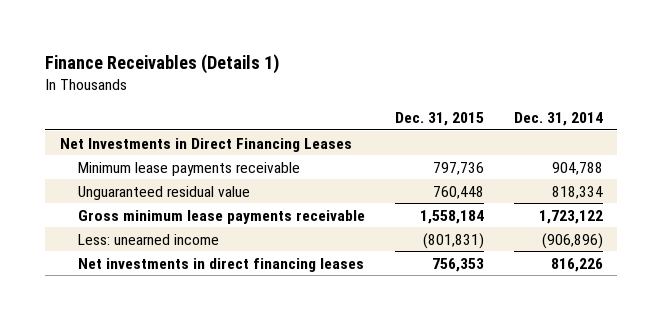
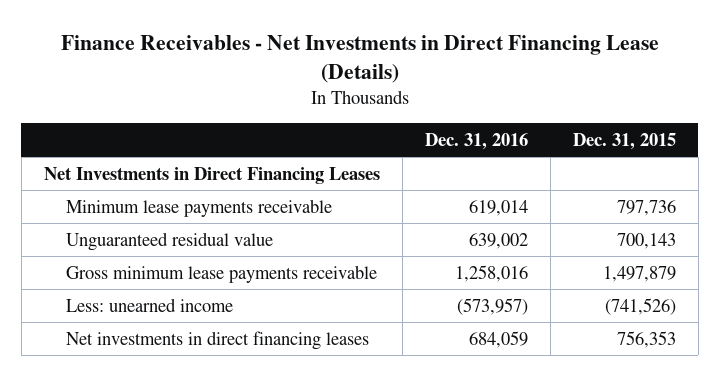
- Finance Receivables (Details 1)
+ Finance Receivables - Net Investments in Direct Financing Lease (Details)
- | Dec. 31, 2015 | Dec. 31, 2014
+ | Dec. 31, 2016 | Dec. 31, 2015
- Unguaranteed residual value | 760,448 | 818,334
- Gross minimum lease payments receivable | 1,558,184 | 1,723,122
- Less: unearned income | (801,831) | (906,896)
+ Unguaranteed residual value | 639,002 | 700,143
+ Gross minimum lease payments receivable | 1,258,016 | 1,497,879
+ Less: unearned income | (573,957) | (741,526)

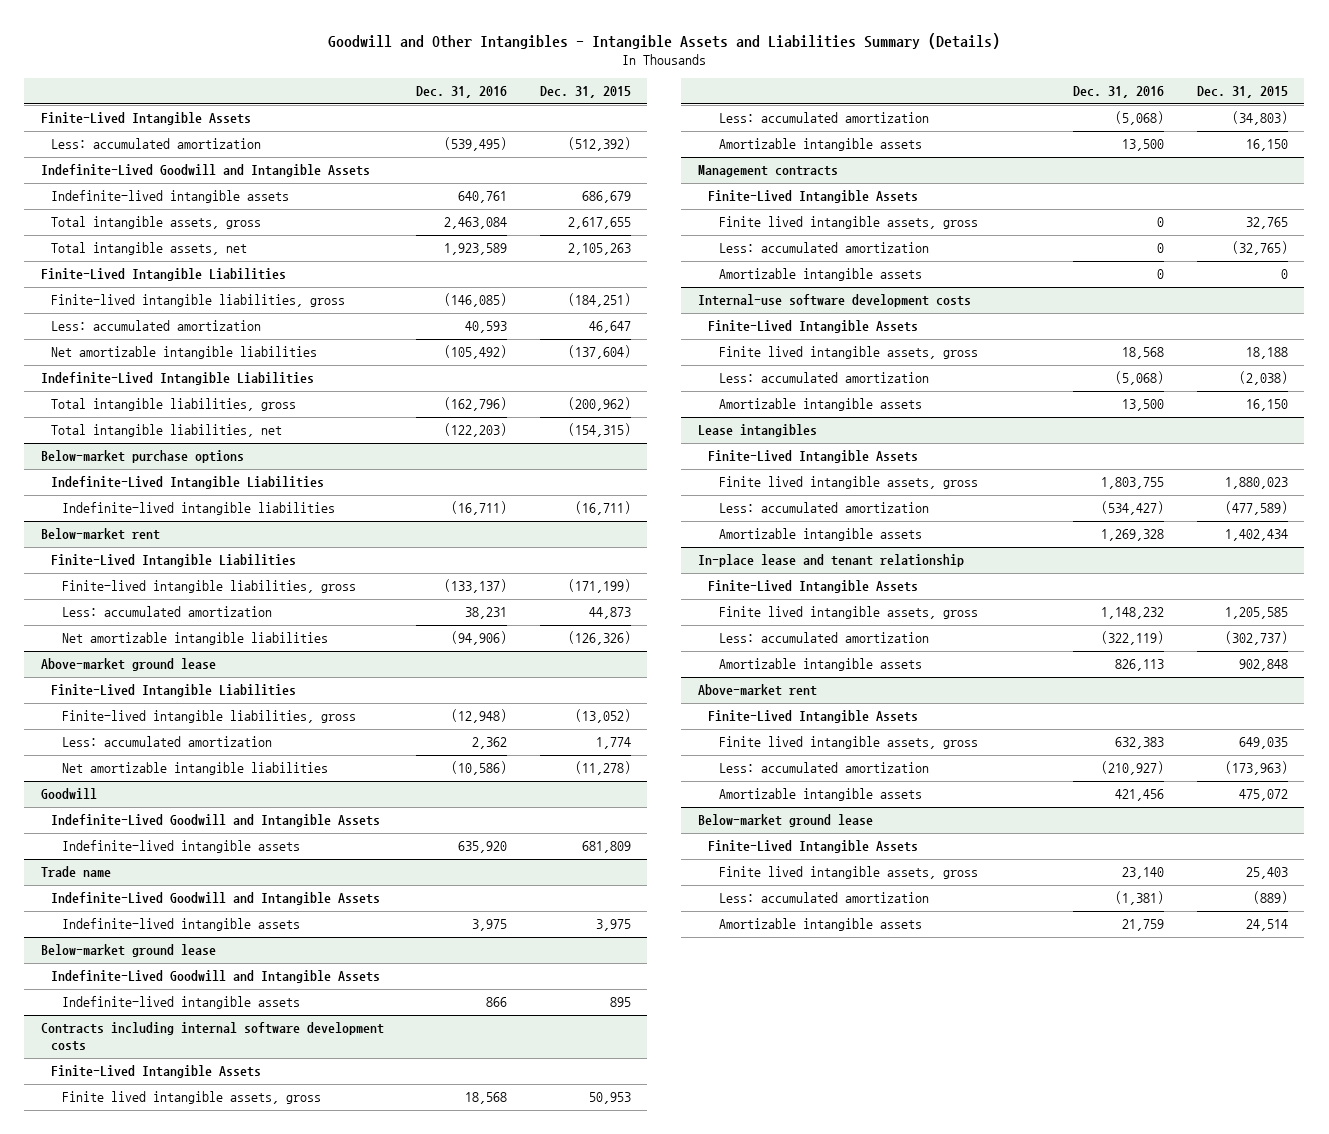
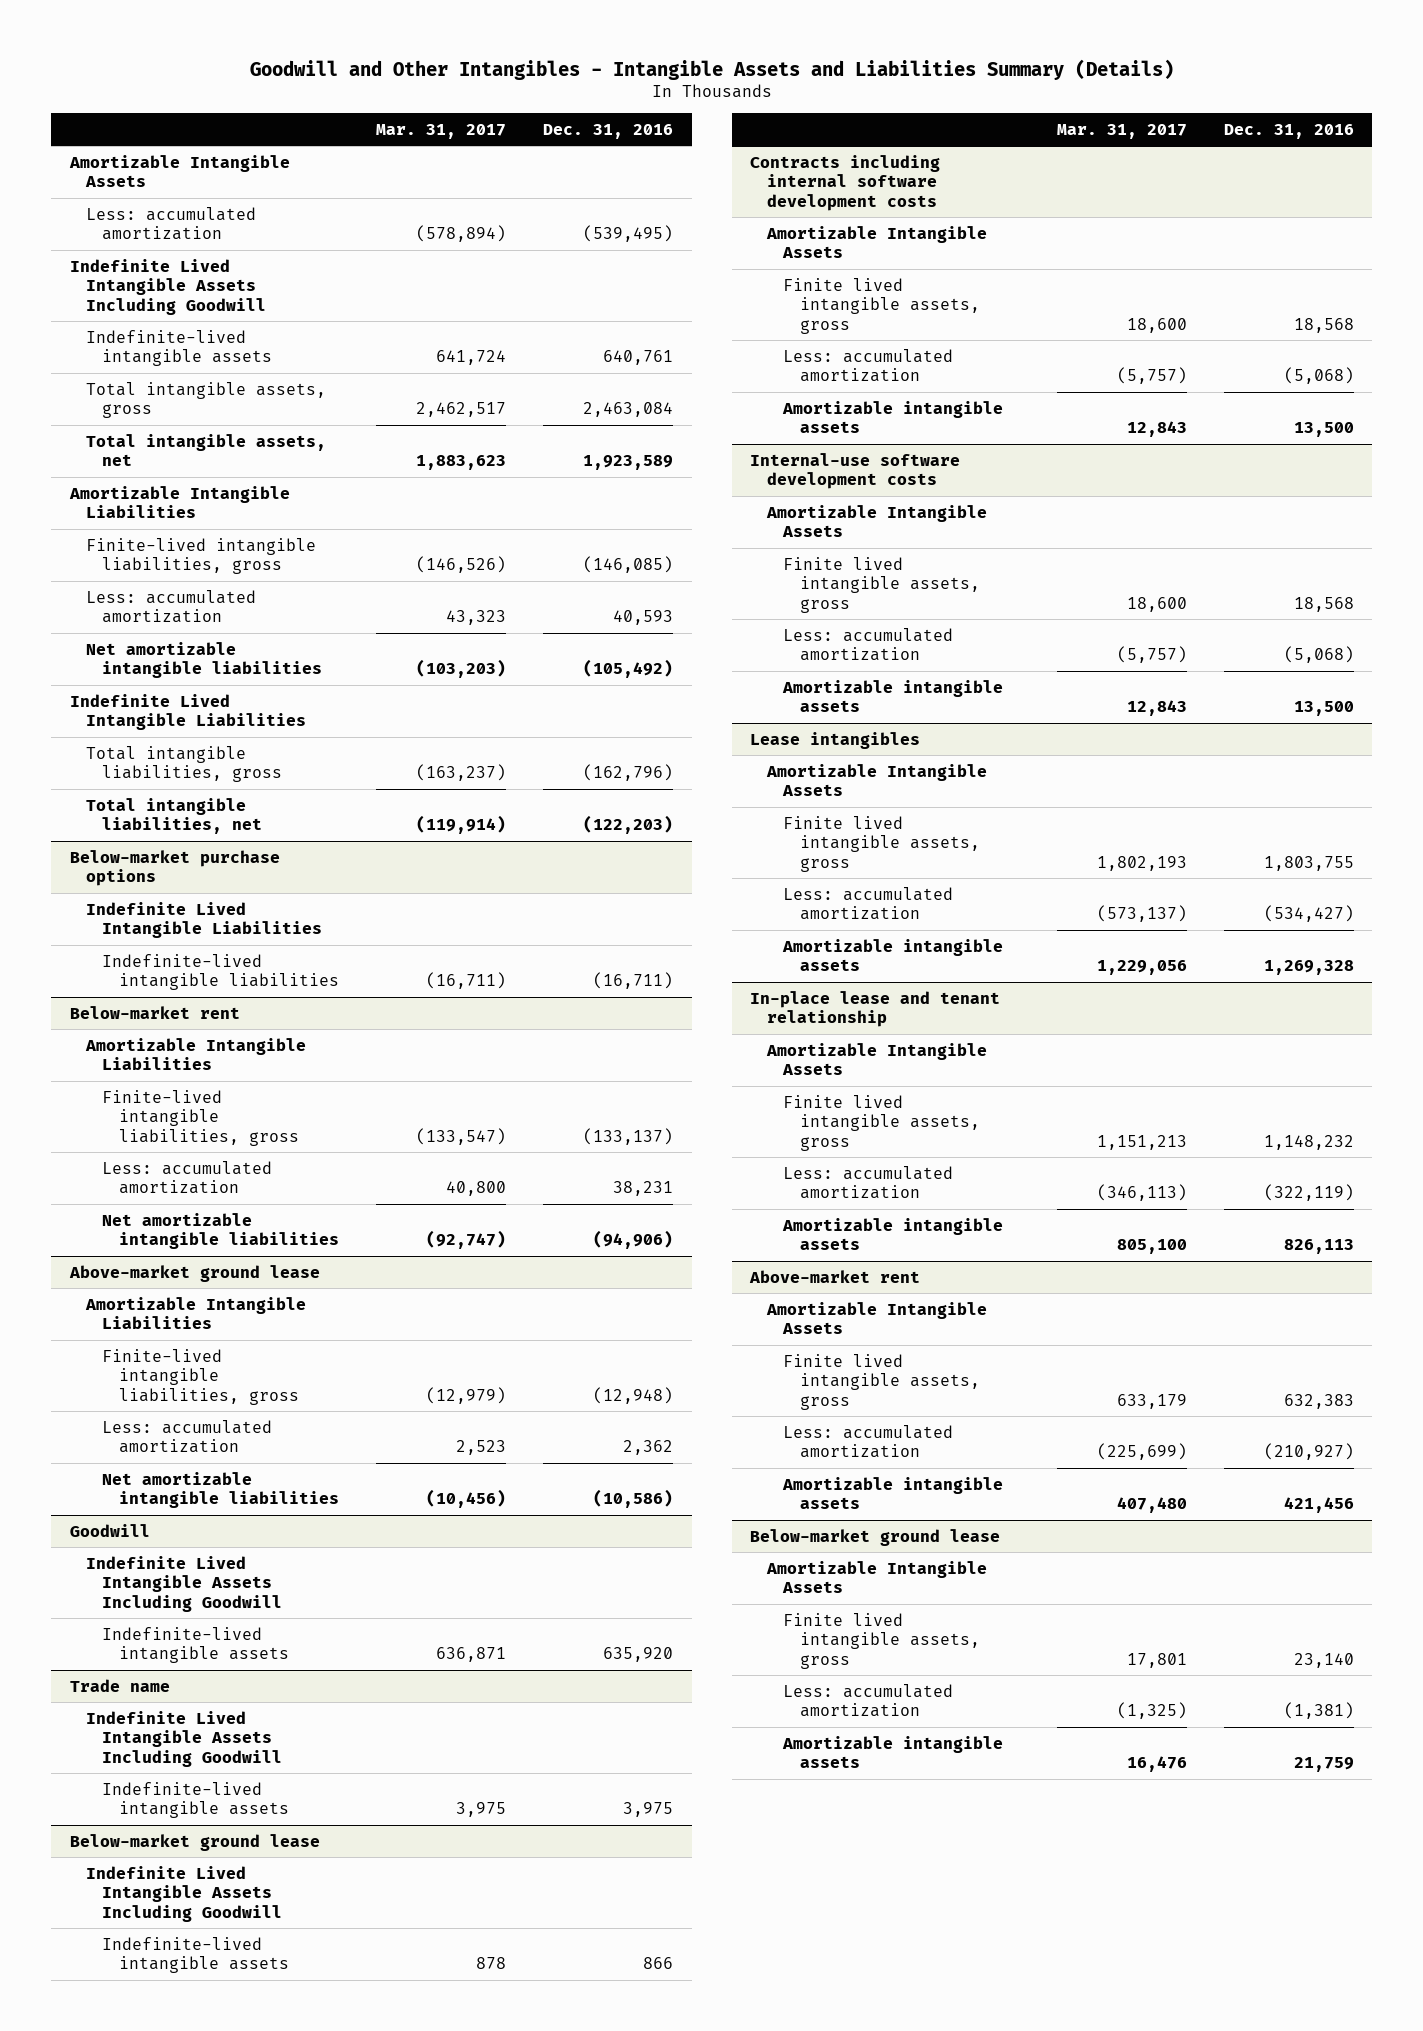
- | Dec. 31, 2016 | Dec. 31, 2015
+ | Mar. 31, 2017 | Dec. 31, 2016
- Finite-Lived Intangible Assets
+ Amortizable Intangible Assets
- Indefinite-Lived Goodwill and Intangible Assets
+ Indefinite Lived Intangible Assets Including Goodwill
- Finite-Lived Intangible Liabilities
+ Amortizable Intangible Liabilities
- Indefinite-Lived Intangible Liabilities
+ Indefinite Lived Intangible Liabilities
@ Below-market purchase options
- Indefinite-Lived Intangible Liabilities
+ Indefinite Lived Intangible Liabilities
@ Below-market rent
- Finite-Lived Intangible Liabilities
+ Amortizable Intangible Liabilities
@ Above-market ground lease
- Finite-Lived Intangible Liabilities
+ Amortizable Intangible Liabilities
@ Goodwill
- Indefinite-Lived Goodwill and Intangible Assets
+ Indefinite Lived Intangible Assets Including Goodwill
@ Trade name
- Indefinite-Lived Goodwill and Intangible Assets
+ Indefinite Lived Intangible Assets Including Goodwill
@ Below-market ground lease
- Indefinite-Lived Goodwill and Intangible Assets
+ Indefinite Lived Intangible Assets Including Goodwill
@ Contracts including internal software development costs
- Finite-Lived Intangible Assets
+ Amortizable Intangible Assets
- Management contracts
- Finite-Lived Intangible Assets
- Finite lived intangible assets, gross | 0 | 32,765
- Less: accumulated amortization | 0 | (32,765)
- Amortizable intangible assets | 0 | 0
@ Internal-use software development costs
- Finite-Lived Intangible Assets
+ Amortizable Intangible Assets
@ Lease intangibles
- Finite-Lived Intangible Assets
+ Amortizable Intangible Assets
@ In-place lease and tenant relationship
- Finite-Lived Intangible Assets
+ Amortizable Intangible Assets
@ Above-market rent
- Finite-Lived Intangible Assets
+ Amortizable Intangible Assets
@ Below-market ground lease
- Finite-Lived Intangible Assets
+ Amortizable Intangible Assets

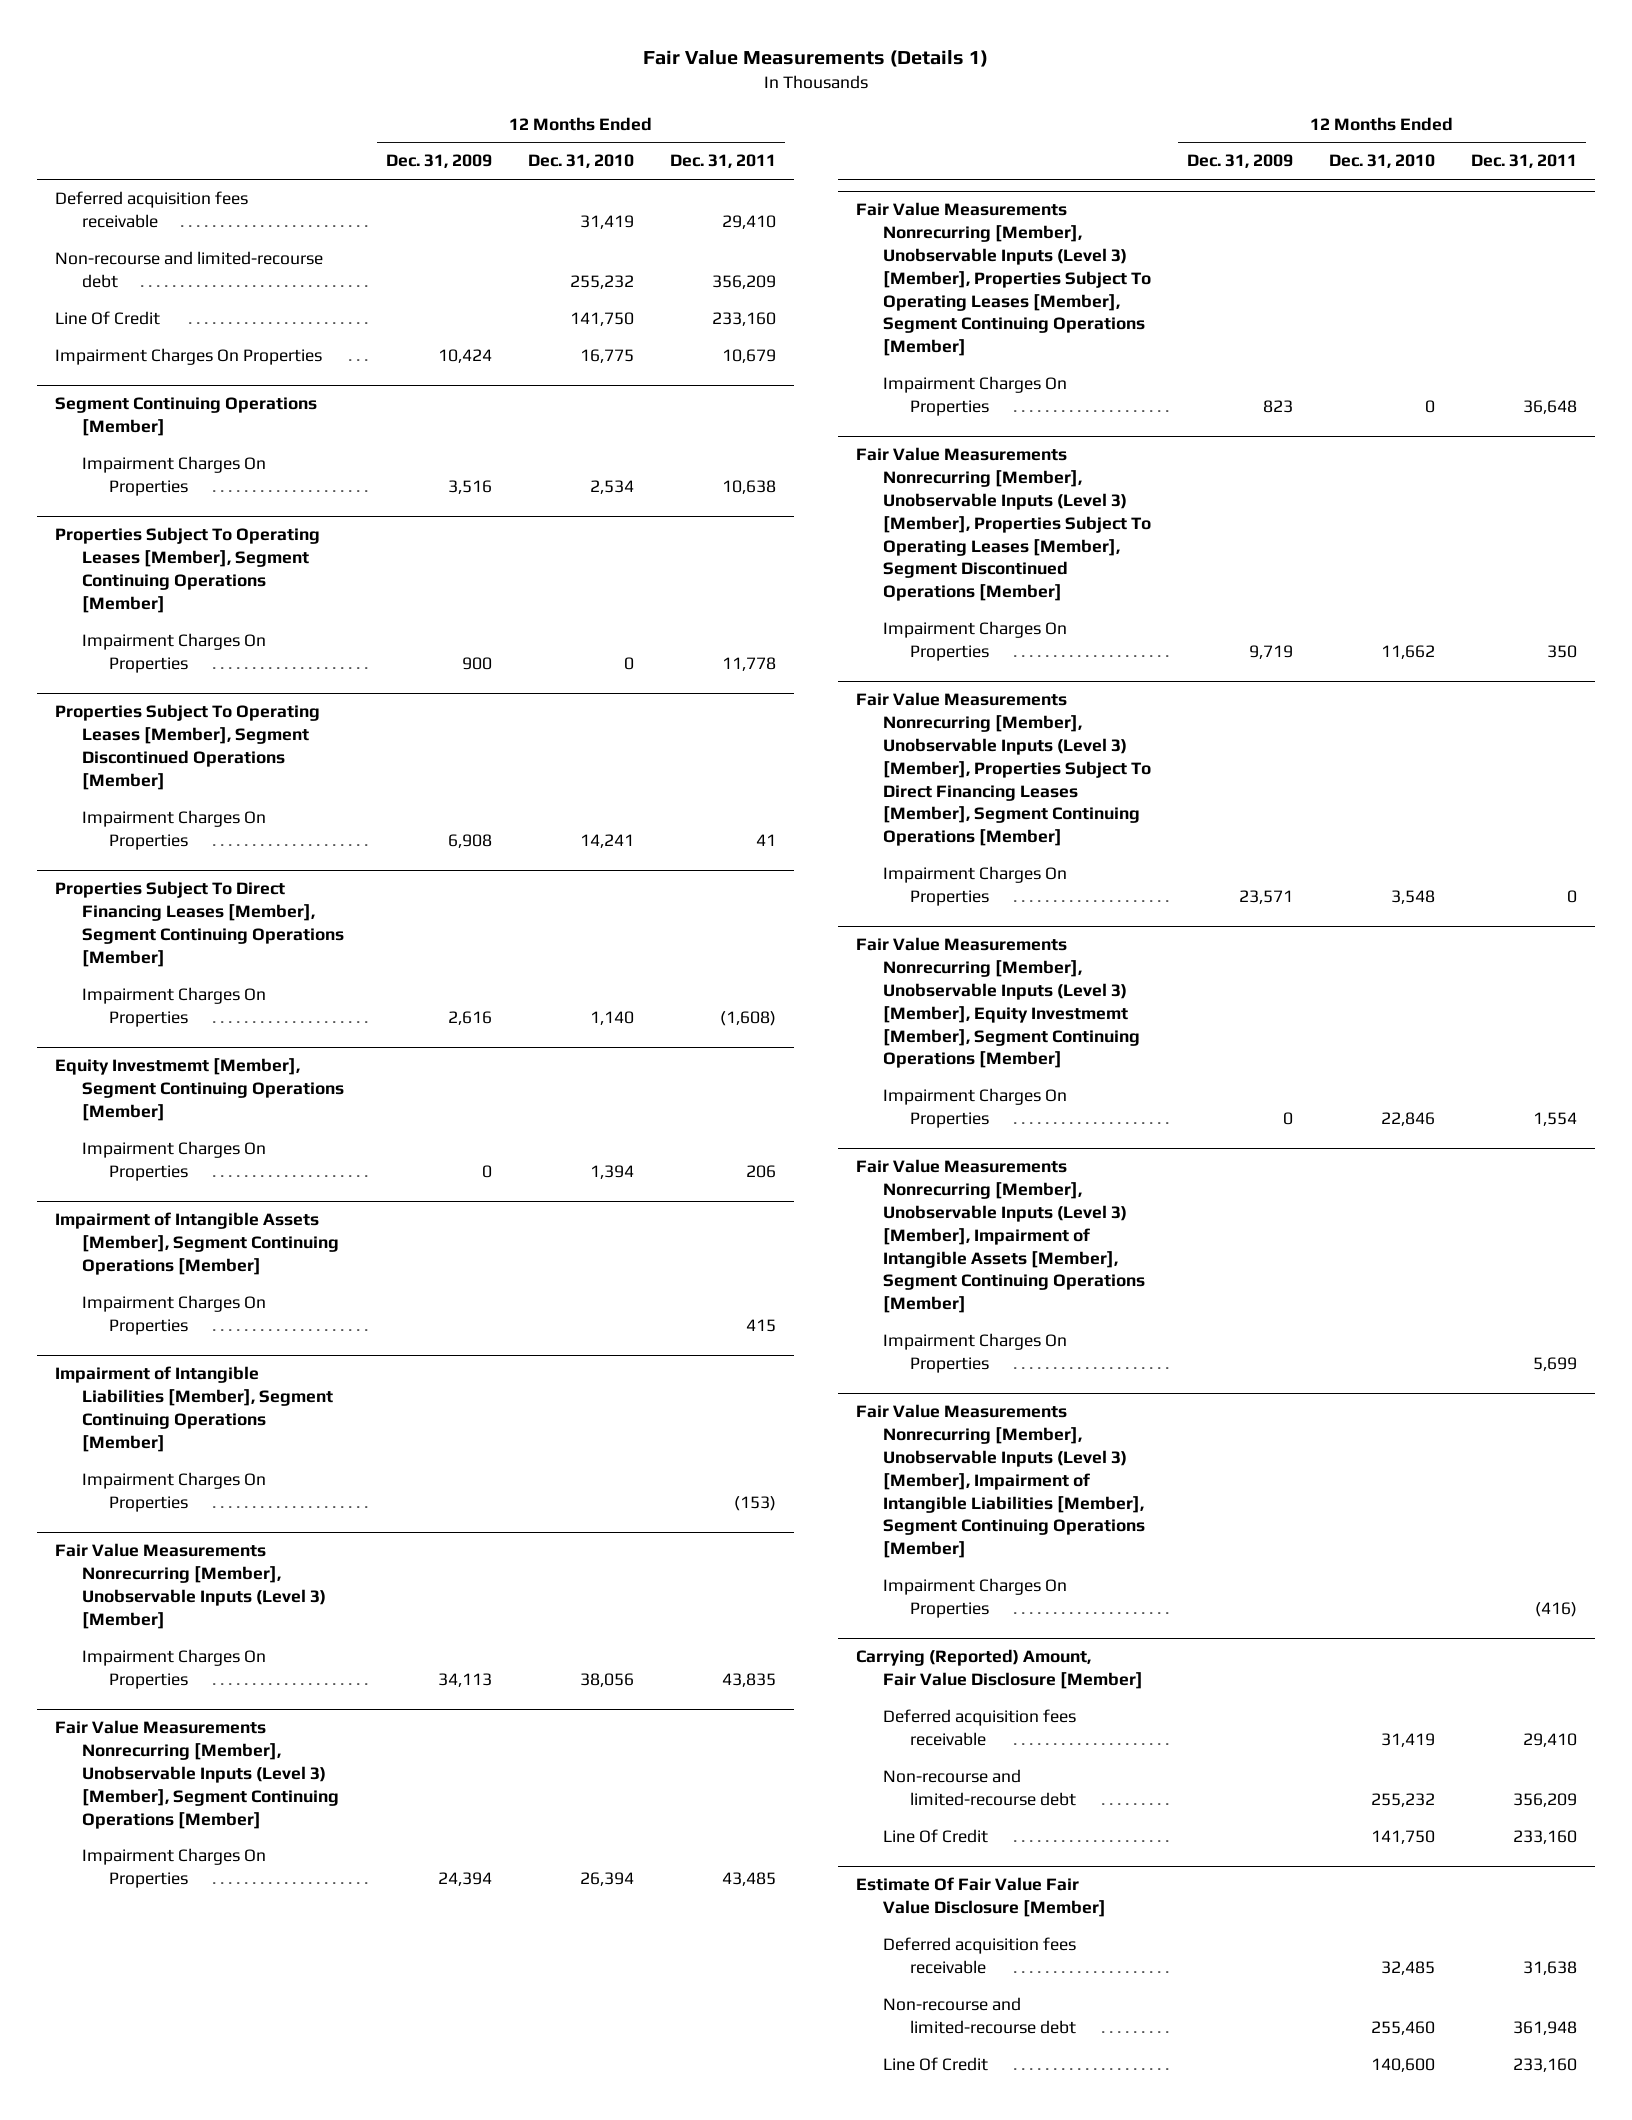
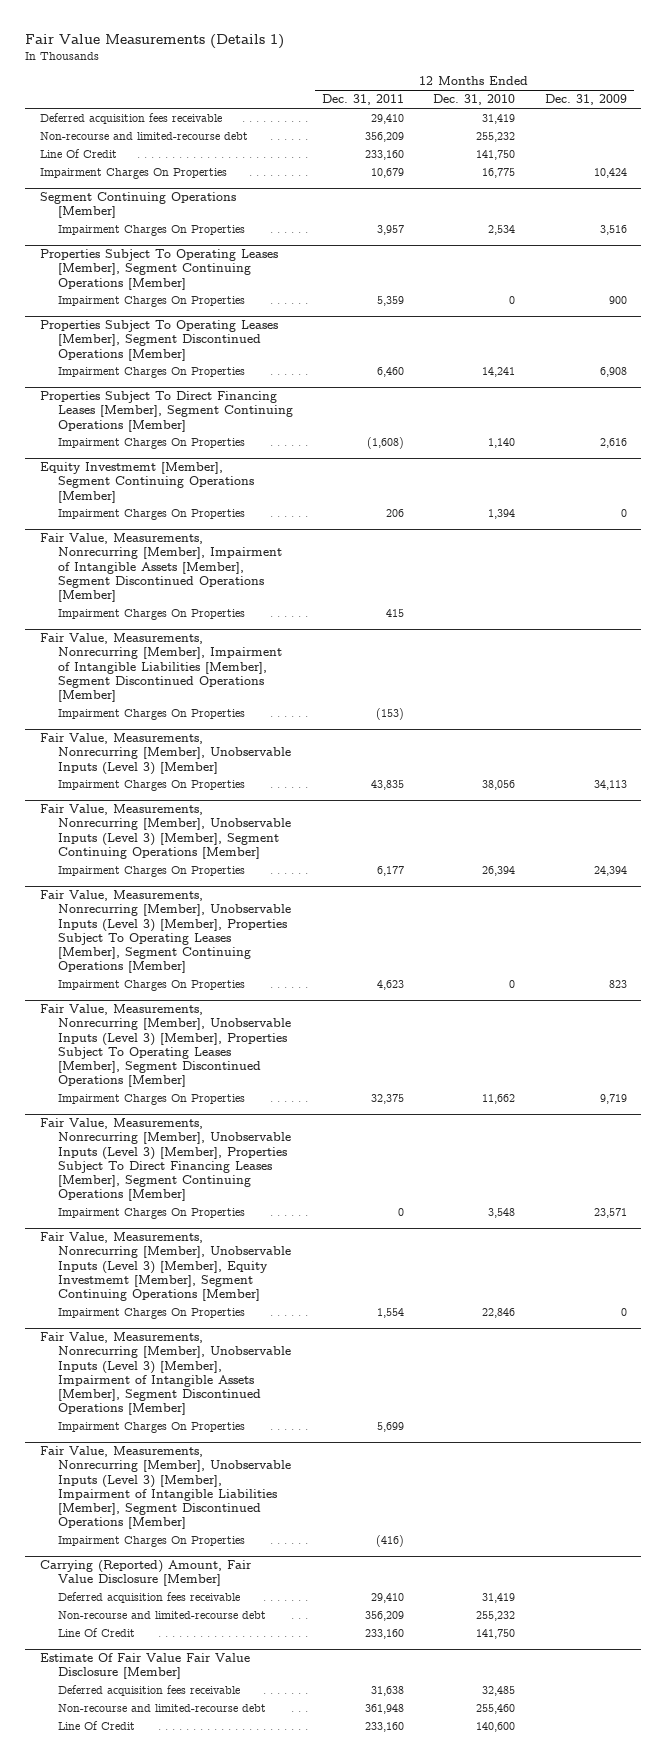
- | 12 Months Ended Dec. 31, 2009 | 12 Months Ended Dec. 31, 2010 | 12 Months Ended Dec. 31, 2011
+ | 12 Months Ended Dec. 31, 2011 | 12 Months Ended Dec. 31, 2010 | 12 Months Ended Dec. 31, 2009
@ Segment Continuing Operations [Member]
- Impairment Charges On Properties | 3,516 | 2,534 | 10,638
+ Impairment Charges On Properties | 3,957 | 2,534 | 3,516
@ Properties Subject To Operating Leases [Member], Segment Continuing Operations [Member]
- Impairment Charges On Properties | 900 | 0 | 11,778
+ Impairment Charges On Properties | 5,359 | 0 | 900
@ Properties Subject To Operating Leases [Member], Segment Discontinued Operations [Member]
- Impairment Charges On Properties | 6,908 | 14,241 | 41
+ Impairment Charges On Properties | 6,460 | 14,241 | 6,908
- Impairment of Intangible Assets [Member], Segment Continuing Operations [Member]
+ Fair Value, Measurements, Nonrecurring [Member], Impairment of Intangible Assets [Member], Segment Discontinued Operations [Member]
- Impairment of Intangible Liabilities [Member], Segment Continuing Operations [Member]
+ Fair Value, Measurements, Nonrecurring [Member], Impairment of Intangible Liabilities [Member], Segment Discontinued Operations [Member]
- Fair Value Measurements Nonrecurring [Member], Unobservable Inputs (Level 3) [Member]
+ Fair Value, Measurements, Nonrecurring [Member], Unobservable Inputs (Level 3) [Member]
- Fair Value Measurements Nonrecurring [Member], Unobservable Inputs (Level 3) [Member], Segment Continuing Operations [Member]
- Impairment Charges On Properties | 24,394 | 26,394 | 43,485
- Fair Value Measurements Nonrecurring [Member], Unobservable Inputs (Level 3) [Member], Properties Subject To Operating Leases [Member], Segment Continuing Operations [Member]
- Impairment Charges On Properties | 823 | 0 | 36,648
- Fair Value Measurements Nonrecurring [Member], Unobservable Inputs (Level 3) [Member], Properties Subject To Operating Leases [Member], Segment Discontinued Operations [Member]
- Impairment Charges On Properties | 9,719 | 11,662 | 350
- Fair Value Measurements Nonrecurring [Member], Unobservable Inputs (Level 3) [Member], Properties Subject To Direct Financing Leases [Member], Segment Continuing Operations [Member]
+ Fair Value, Measurements, Nonrecurring [Member], Unobservable Inputs (Level 3) [Member], Segment Continuing Operations [Member]
+ Impairment Charges On Properties | 6,177 | 26,394 | 24,394
+ Fair Value, Measurements, Nonrecurring [Member], Unobservable Inputs (Level 3) [Member], Properties Subject To Operating Leases [Member], Segment Continuing Operations [Member]
+ Impairment Charges On Properties | 4,623 | 0 | 823
+ Fair Value, Measurements, Nonrecurring [Member], Unobservable Inputs (Level 3) [Member], Properties Subject To Operating Leases [Member], Segment Discontinued Operations [Member]
+ Impairment Charges On Properties | 32,375 | 11,662 | 9,719
+ Fair Value, Measurements, Nonrecurring [Member], Unobservable Inputs (Level 3) [Member], Properties Subject To Direct Financing Leases [Member], Segment Continuing Operations [Member]
- Fair Value Measurements Nonrecurring [Member], Unobservable Inputs (Level 3) [Member], Equity Investmemt [Member], Segment Continuing Operations [Member]
+ Fair Value, Measurements, Nonrecurring [Member], Unobservable Inputs (Level 3) [Member], Equity Investmemt [Member], Segment Continuing Operations [Member]
- Fair Value Measurements Nonrecurring [Member], Unobservable Inputs (Level 3) [Member], Impairment of Intangible Assets [Member], Segment Continuing Operations [Member]
+ Fair Value, Measurements, Nonrecurring [Member], Unobservable Inputs (Level 3) [Member], Impairment of Intangible Assets [Member], Segment Discontinued Operations [Member]
- Fair Value Measurements Nonrecurring [Member], Unobservable Inputs (Level 3) [Member], Impairment of Intangible Liabilities [Member], Segment Continuing Operations [Member]
+ Fair Value, Measurements, Nonrecurring [Member], Unobservable Inputs (Level 3) [Member], Impairment of Intangible Liabilities [Member], Segment Discontinued Operations [Member]

